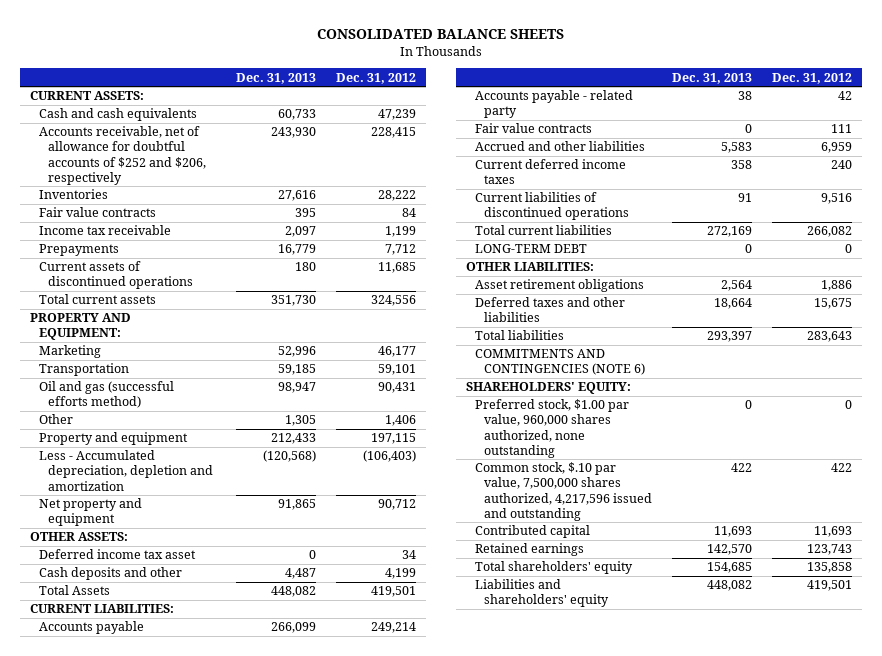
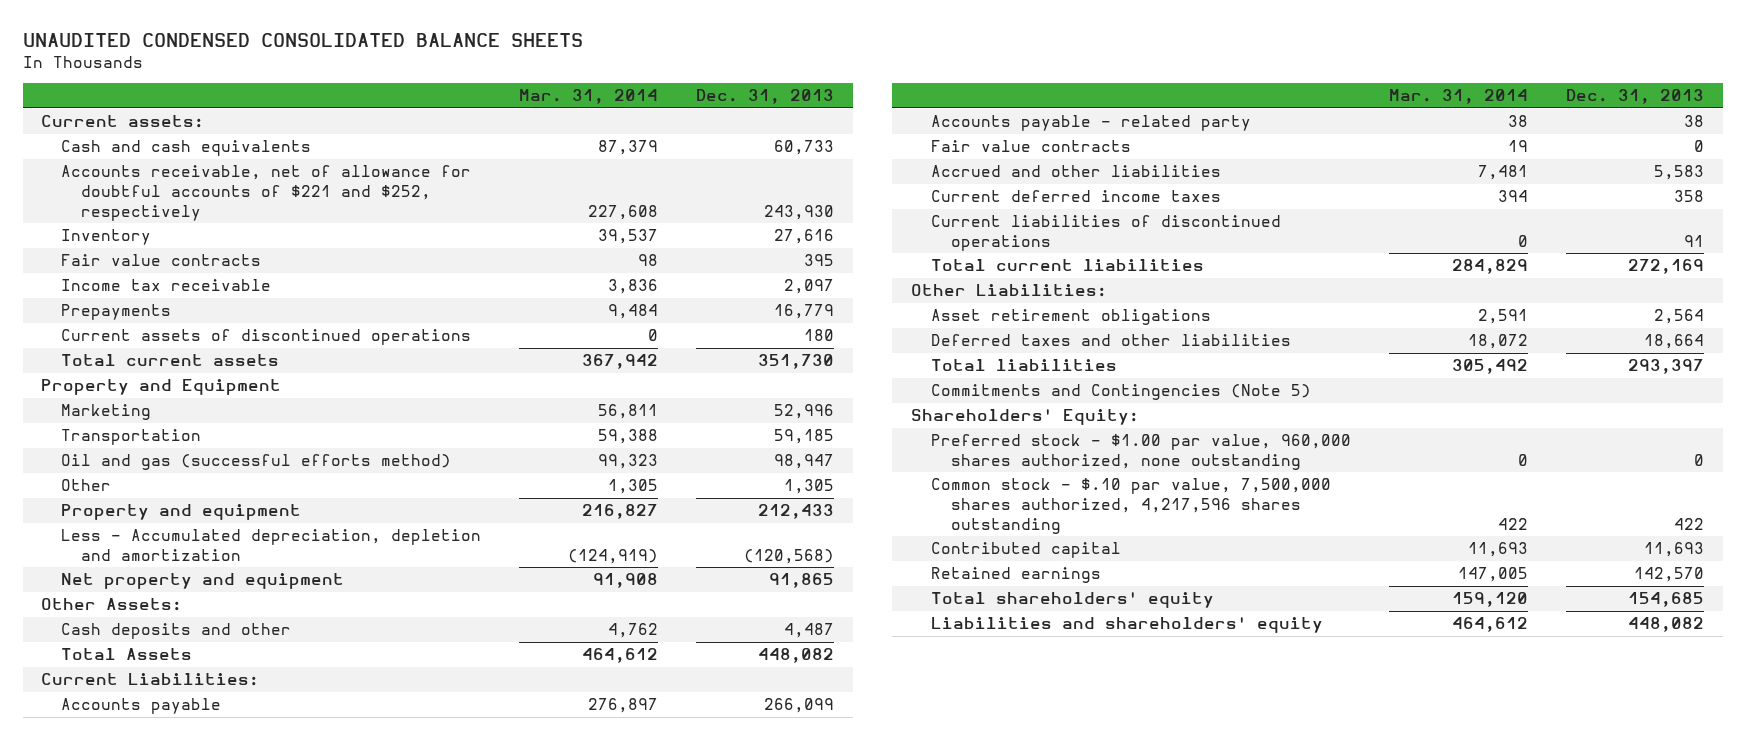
- CONSOLIDATED BALANCE SHEETS
+ UNAUDITED CONDENSED CONSOLIDATED BALANCE SHEETS
- | Dec. 31, 2013 | Dec. 31, 2012
+ | Mar. 31, 2014 | Dec. 31, 2013
- CURRENT ASSETS:
+ Current assets:
- Accounts receivable, net of allowance for doubtful accounts of $252 and $206, respectively | 243,930 | 228,415
- Inventories | 27,616 | 28,222
+ Accounts receivable, net of allowance for doubtful accounts of $221 and $252, respectively | 227,608 | 243,930
+ Inventory | 39,537 | 27,616
- PROPERTY AND EQUIPMENT:
+ Property and Equipment
- OTHER ASSETS:
- Deferred income tax asset | 0 | 34
+ Other Assets:
- CURRENT LIABILITIES:
+ Current Liabilities:
- LONG-TERM DEBT | 0 | 0
- OTHER LIABILITIES:
+ Other Liabilities:
- COMMITMENTS AND CONTINGENCIES (NOTE 6)
- SHAREHOLDERS' EQUITY:
- Preferred stock, $1.00 par value, 960,000 shares authorized, none outstanding | 0 | 0
- Common stock, $.10 par value, 7,500,000 shares authorized, 4,217,596 issued and outstanding | 422 | 422
+ Commitments and Contingencies (Note 5)
+ Shareholders' Equity:
+ Preferred stock - $1.00 par value, 960,000 shares authorized, none outstanding | 0 | 0
+ Common stock - $.10 par value, 7,500,000 shares authorized, 4,217,596 shares outstanding | 422 | 422

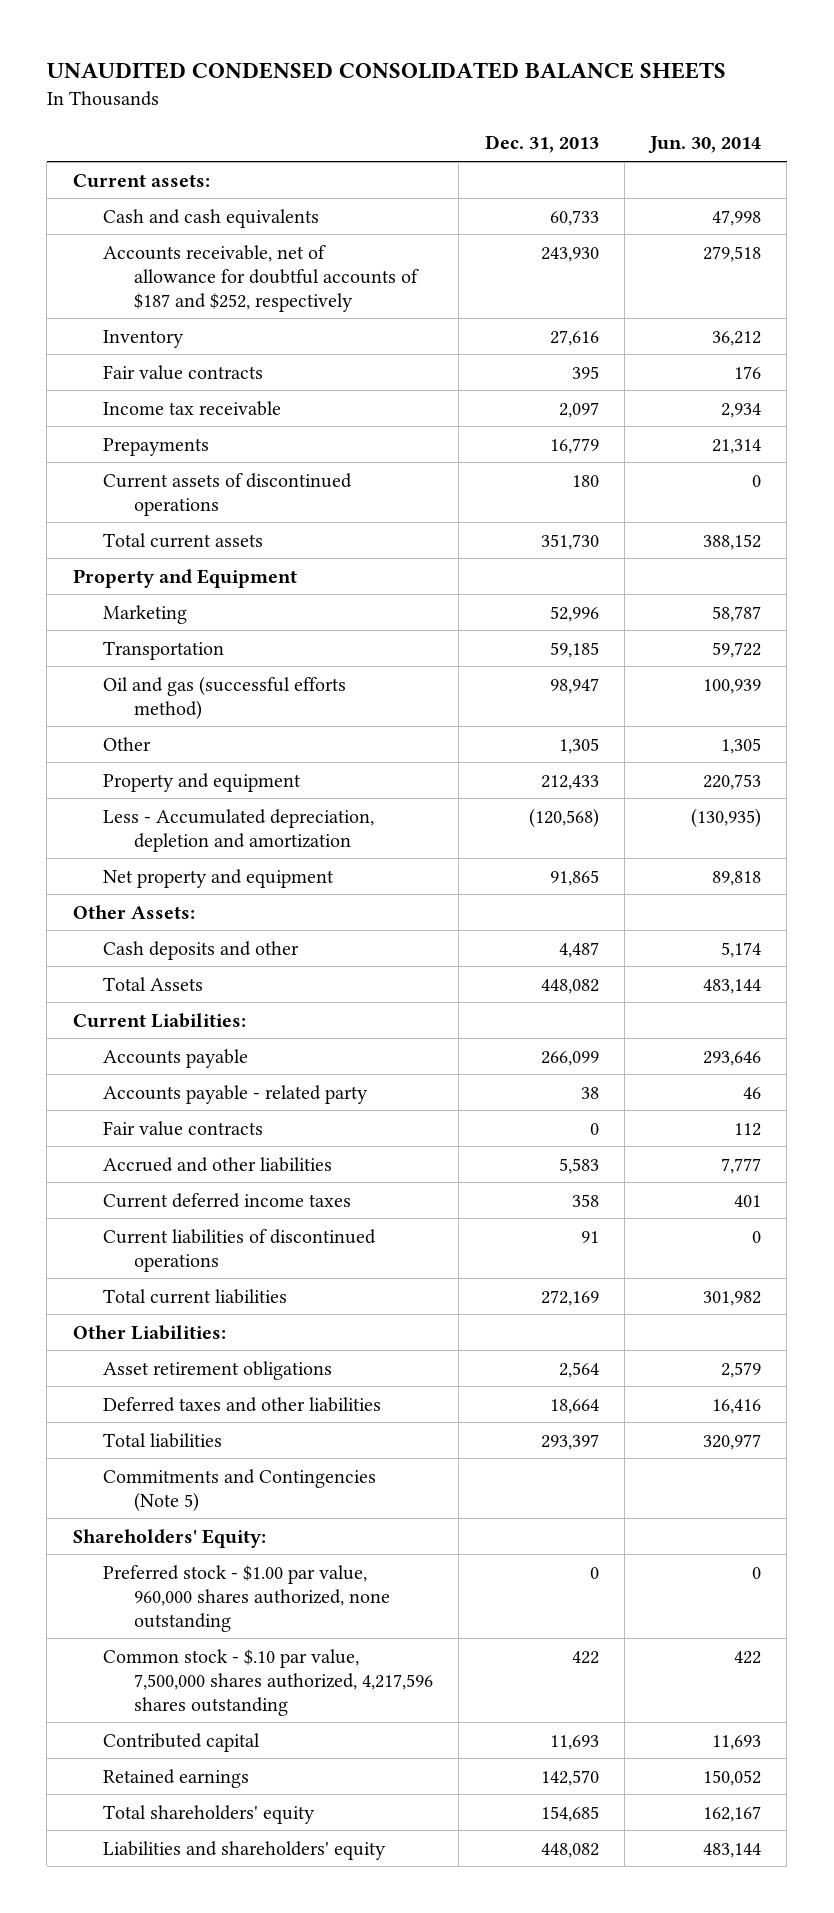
- | Mar. 31, 2014 | Dec. 31, 2013
+ | Dec. 31, 2013 | Jun. 30, 2014
- Accounts receivable, net of allowance for doubtful accounts of $221 and $252, respectively | 227,608 | 243,930
+ Accounts receivable, net of allowance for doubtful accounts of $187 and $252, respectively | 243,930 | 279,518

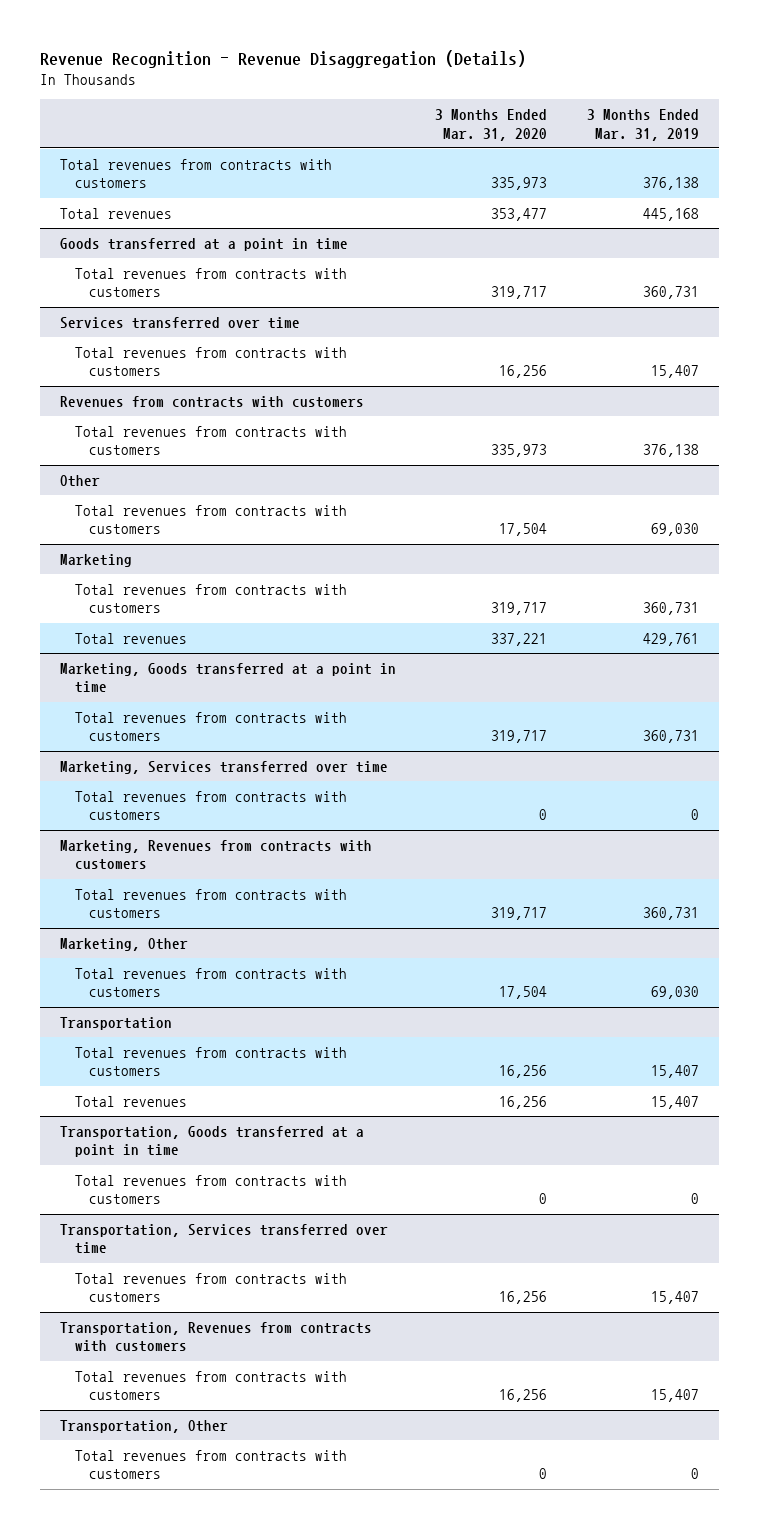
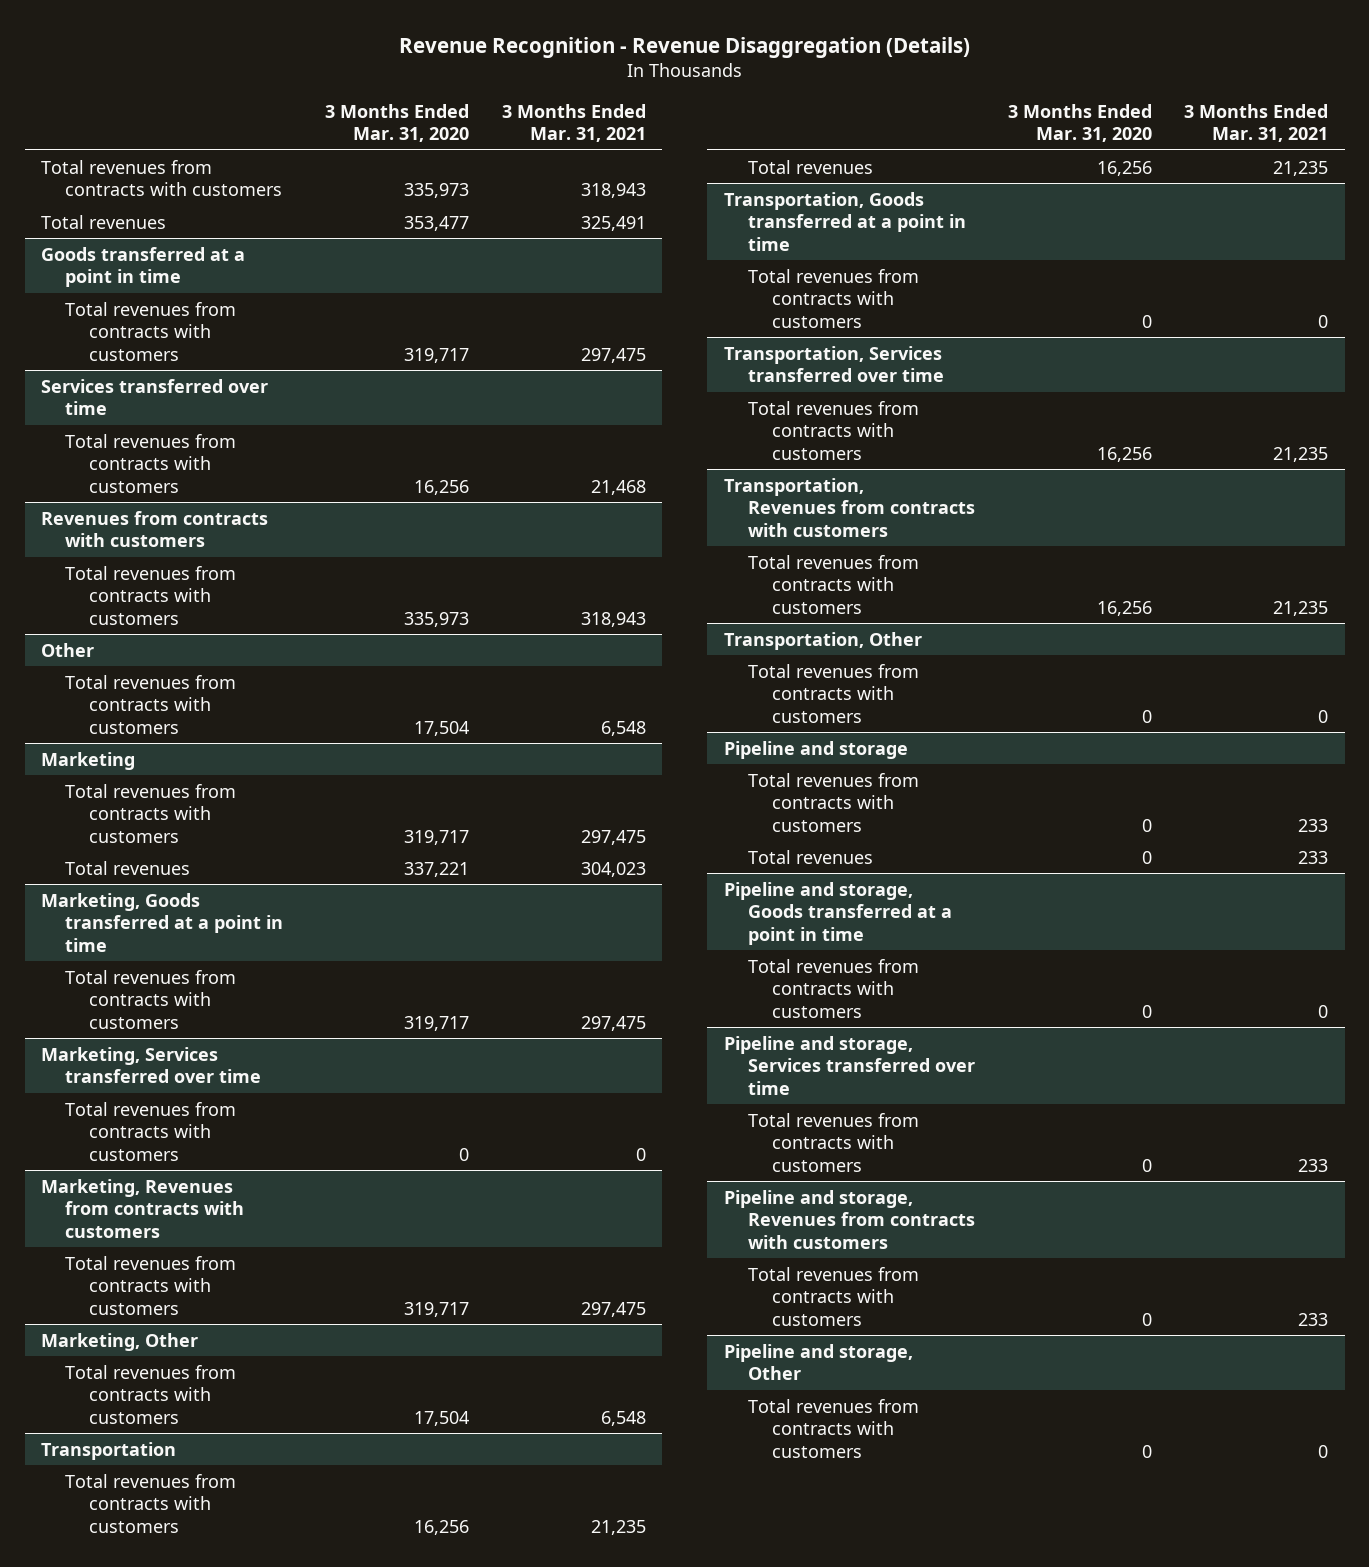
- | 3 Months Ended Mar. 31, 2020 | 3 Months Ended Mar. 31, 2019
+ | 3 Months Ended Mar. 31, 2020 | 3 Months Ended Mar. 31, 2021
+ Pipeline and storage
+ Total revenues from contracts with customers | 0 | 233
+ Total revenues | 0 | 233
+ Pipeline and storage, Goods transferred at a point in time
+ Total revenues from contracts with customers | 0 | 0
+ Pipeline and storage, Services transferred over time
+ Total revenues from contracts with customers | 0 | 233
+ Pipeline and storage, Revenues from contracts with customers
+ Total revenues from contracts with customers | 0 | 233
+ Pipeline and storage, Other
+ Total revenues from contracts with customers | 0 | 0

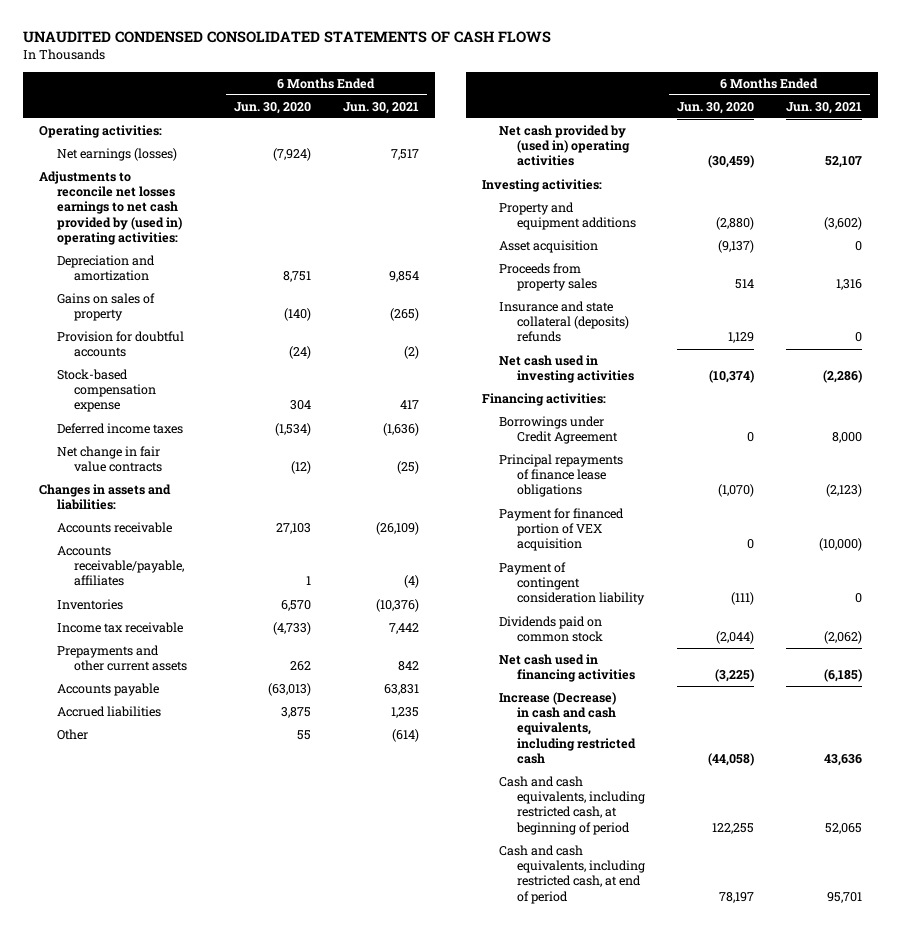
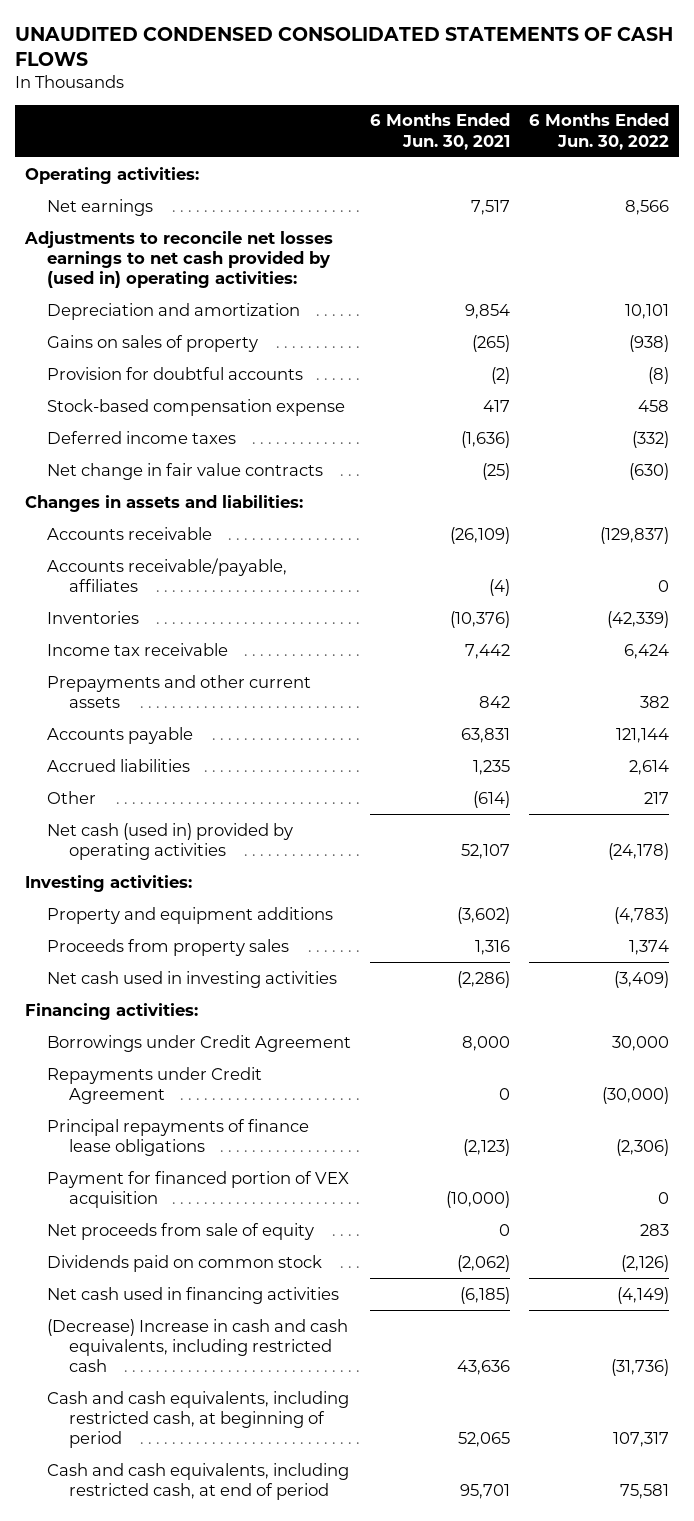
- | 6 Months Ended Jun. 30, 2020 | 6 Months Ended Jun. 30, 2021
+ | 6 Months Ended Jun. 30, 2021 | 6 Months Ended Jun. 30, 2022
- Net earnings (losses) | (7,924) | 7,517
+ Net earnings | 7,517 | 8,566
- Net cash provided by (used in) operating activities | (30,459) | 52,107
+ Net cash (used in) provided by operating activities | 52,107 | (24,178)
- Asset acquisition | (9,137) | 0
- Insurance and state collateral (deposits) refunds | 1,129 | 0
+ Repayments under Credit Agreement | 0 | (30,000)
- Payment of contingent consideration liability | (111) | 0
+ Net proceeds from sale of equity | 0 | 283
- Increase (Decrease) in cash and cash equivalents, including restricted cash | (44,058) | 43,636
+ (Decrease) Increase in cash and cash equivalents, including restricted cash | 43,636 | (31,736)

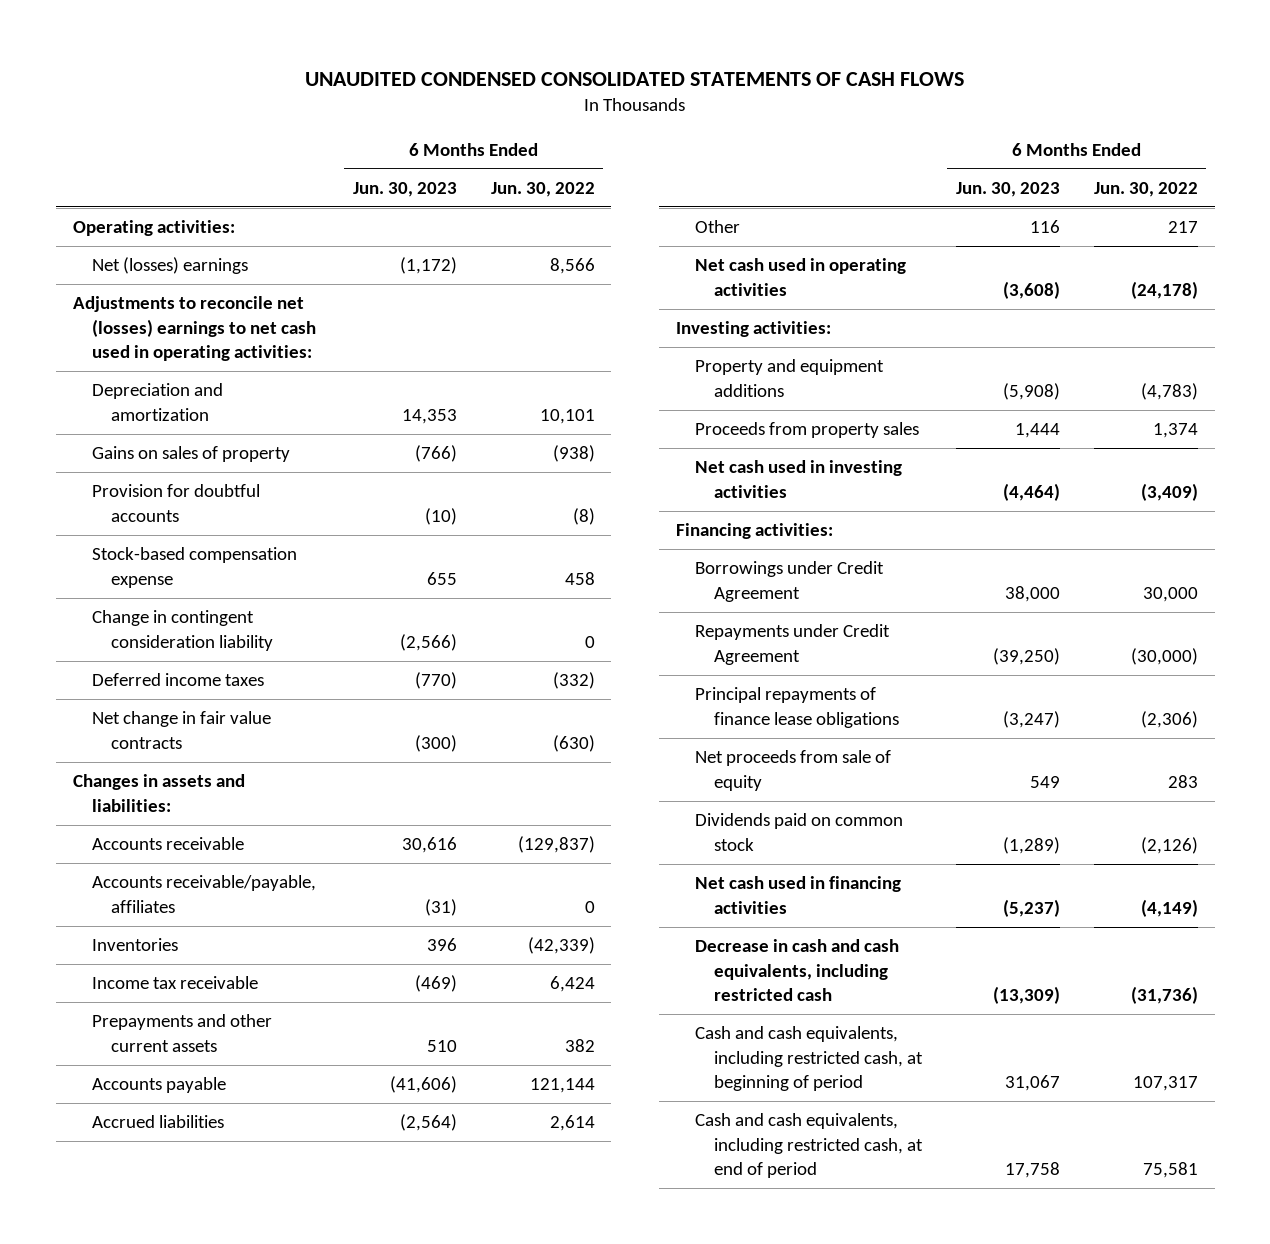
- | 6 Months Ended Jun. 30, 2021 | 6 Months Ended Jun. 30, 2022
+ | 6 Months Ended Jun. 30, 2023 | 6 Months Ended Jun. 30, 2022
- Net earnings | 7,517 | 8,566
- Adjustments to reconcile net losses earnings to net cash provided by (used in) operating activities:
+ Net (losses) earnings | (1,172) | 8,566
+ Adjustments to reconcile net (losses) earnings to net cash used in operating activities:
+ Change in contingent consideration liability | (2,566) | 0
- Net cash (used in) provided by operating activities | 52,107 | (24,178)
+ Net cash used in operating activities | (3,608) | (24,178)
- Payment for financed portion of VEX acquisition | (10,000) | 0
- (Decrease) Increase in cash and cash equivalents, including restricted cash | 43,636 | (31,736)
+ Decrease in cash and cash equivalents, including restricted cash | (13,309) | (31,736)

